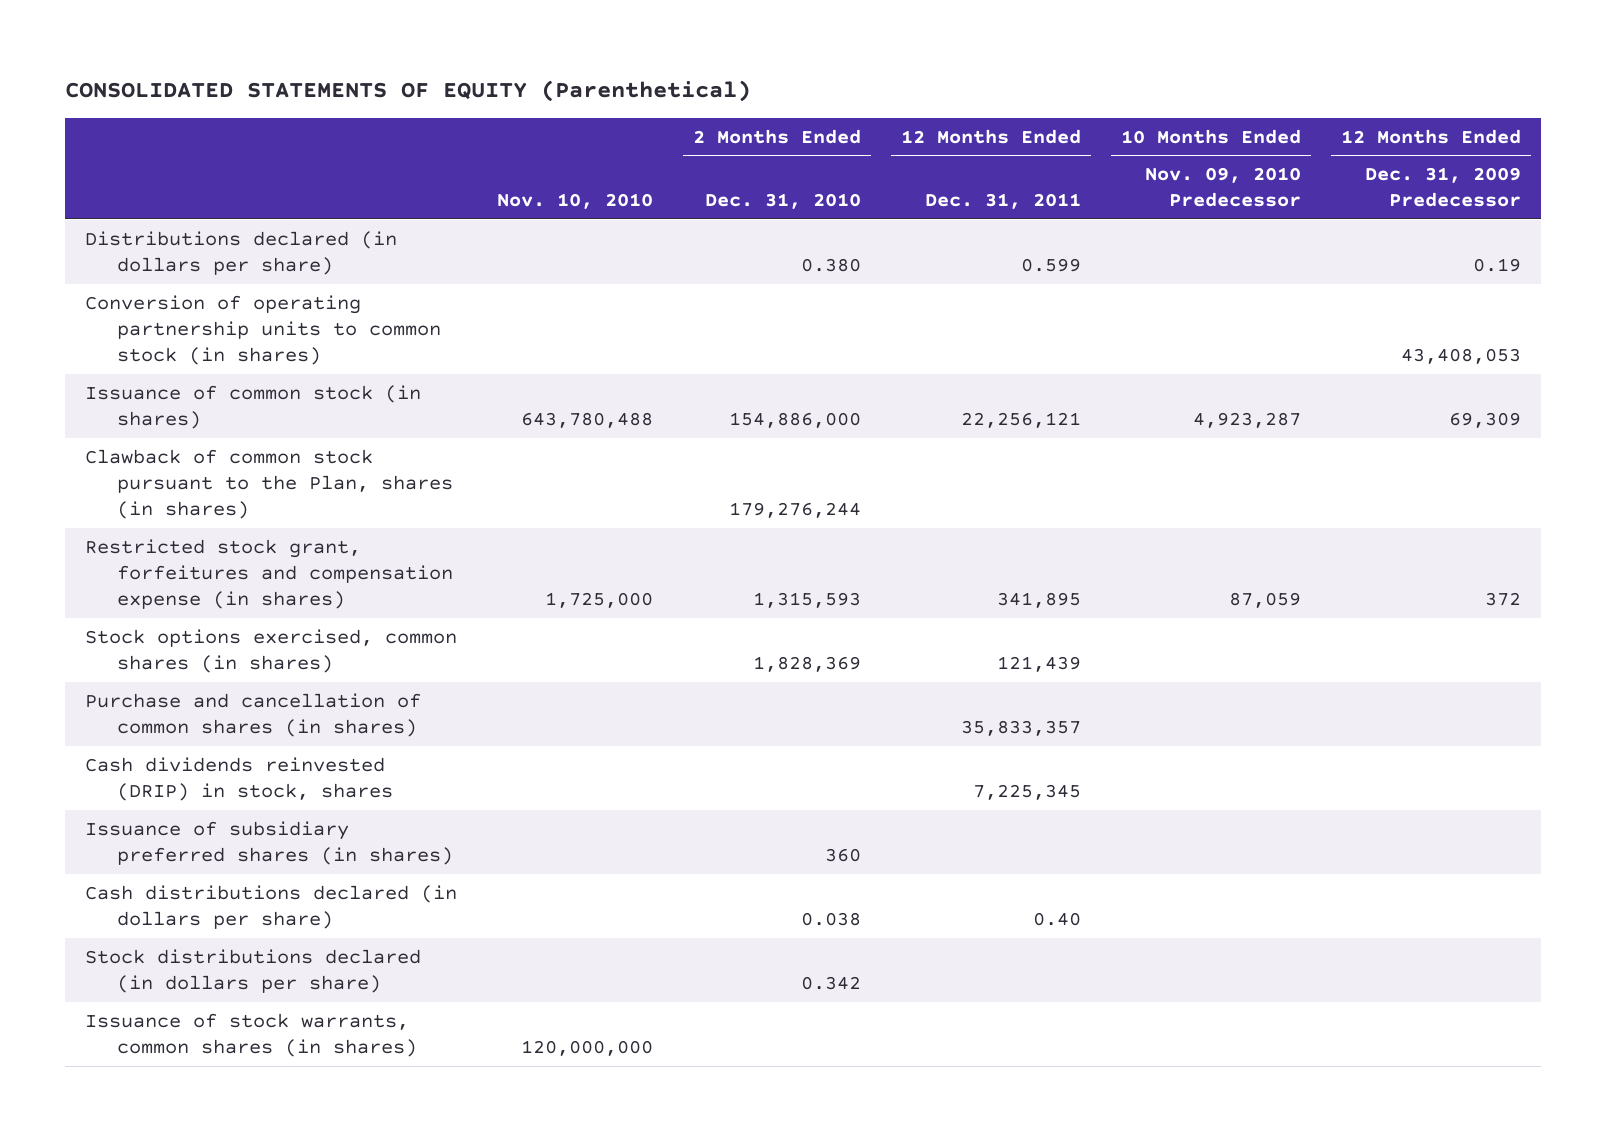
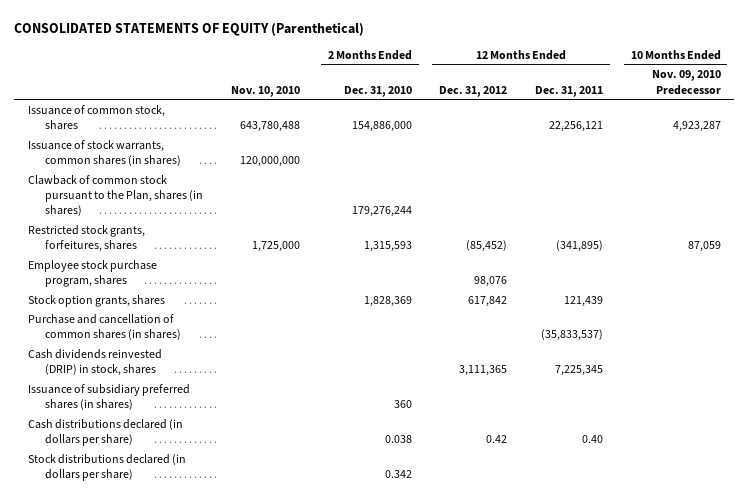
- | Nov. 10, 2010 | 2 Months Ended Dec. 31, 2010 | 12 Months Ended Dec. 31, 2011 | 10 Months Ended Nov. 09, 2010 Predecessor | 12 Months Ended Dec. 31, 2009 Predecessor
+ | Nov. 10, 2010 | 2 Months Ended Dec. 31, 2010 | 12 Months Ended Dec. 31, 2012 | 12 Months Ended Dec. 31, 2011 | 10 Months Ended Nov. 09, 2010 Predecessor
- Distributions declared (in dollars per share) | | 0.380 | 0.599 | | 0.19
- Conversion of operating partnership units to common stock (in shares) | | | | | 43,408,053
- Issuance of common stock (in shares) | 643,780,488 | 154,886,000 | 22,256,121 | 4,923,287 | 69,309
+ Issuance of common stock, shares | 643,780,488 | 154,886,000 | | 22,256,121 | 4,923,287
moved up: Issuance of stock warrants, common shares (in shares) | 120,000,000 | | | |
- Restricted stock grant, forfeitures and compensation expense (in shares) | 1,725,000 | 1,315,593 | 341,895 | 87,059 | 372
- Stock options exercised, common shares (in shares) | | 1,828,369 | 121,439 | |
- Purchase and cancellation of common shares (in shares) | | | 35,833,357 | |
+ Restricted stock grants, forfeitures, shares | 1,725,000 | 1,315,593 | (85,452) | (341,895) | 87,059
+ Employee stock purchase program, shares | | | 98,076 | |
+ Stock option grants, shares | | 1,828,369 | 617,842 | 121,439 |
+ Purchase and cancellation of common shares (in shares) | | | | (35,833,537) |

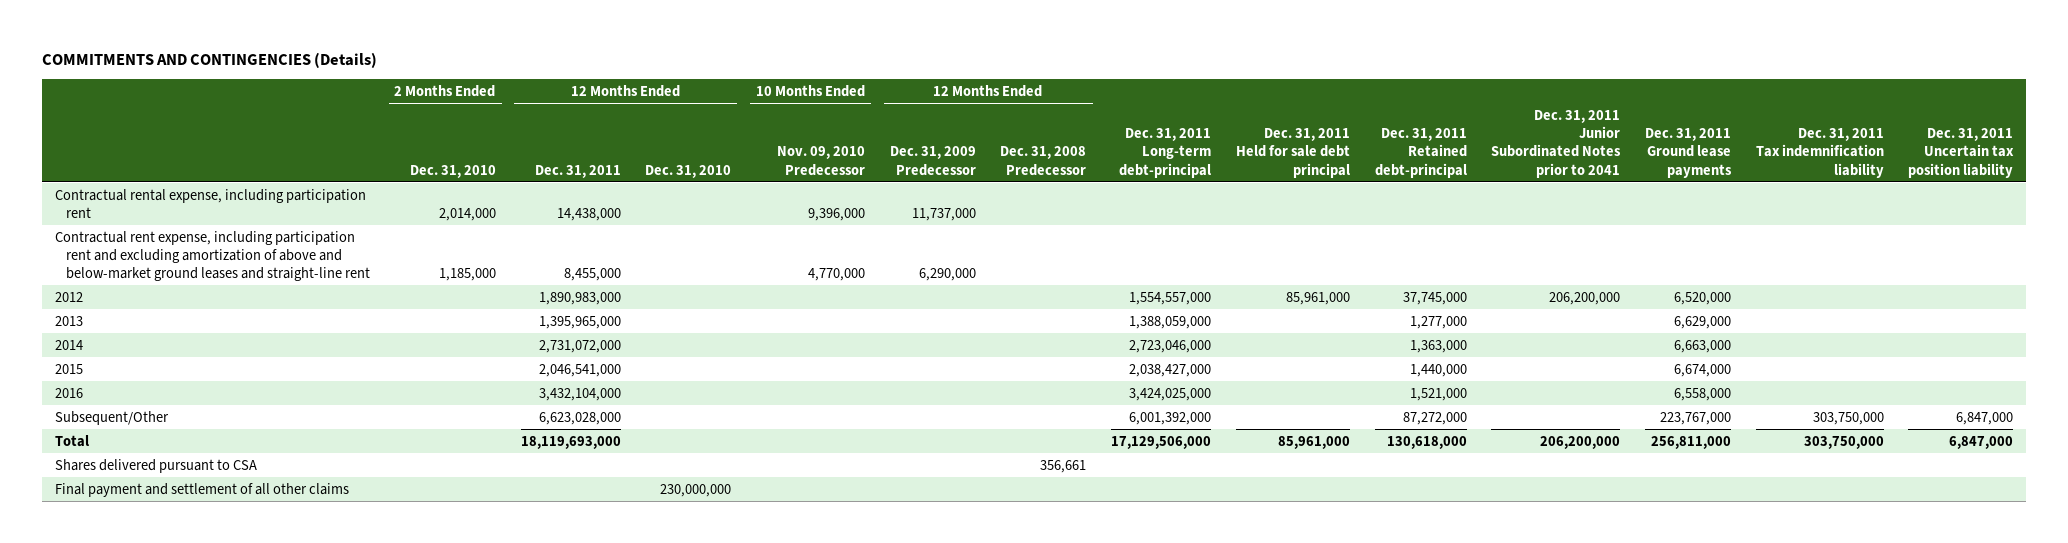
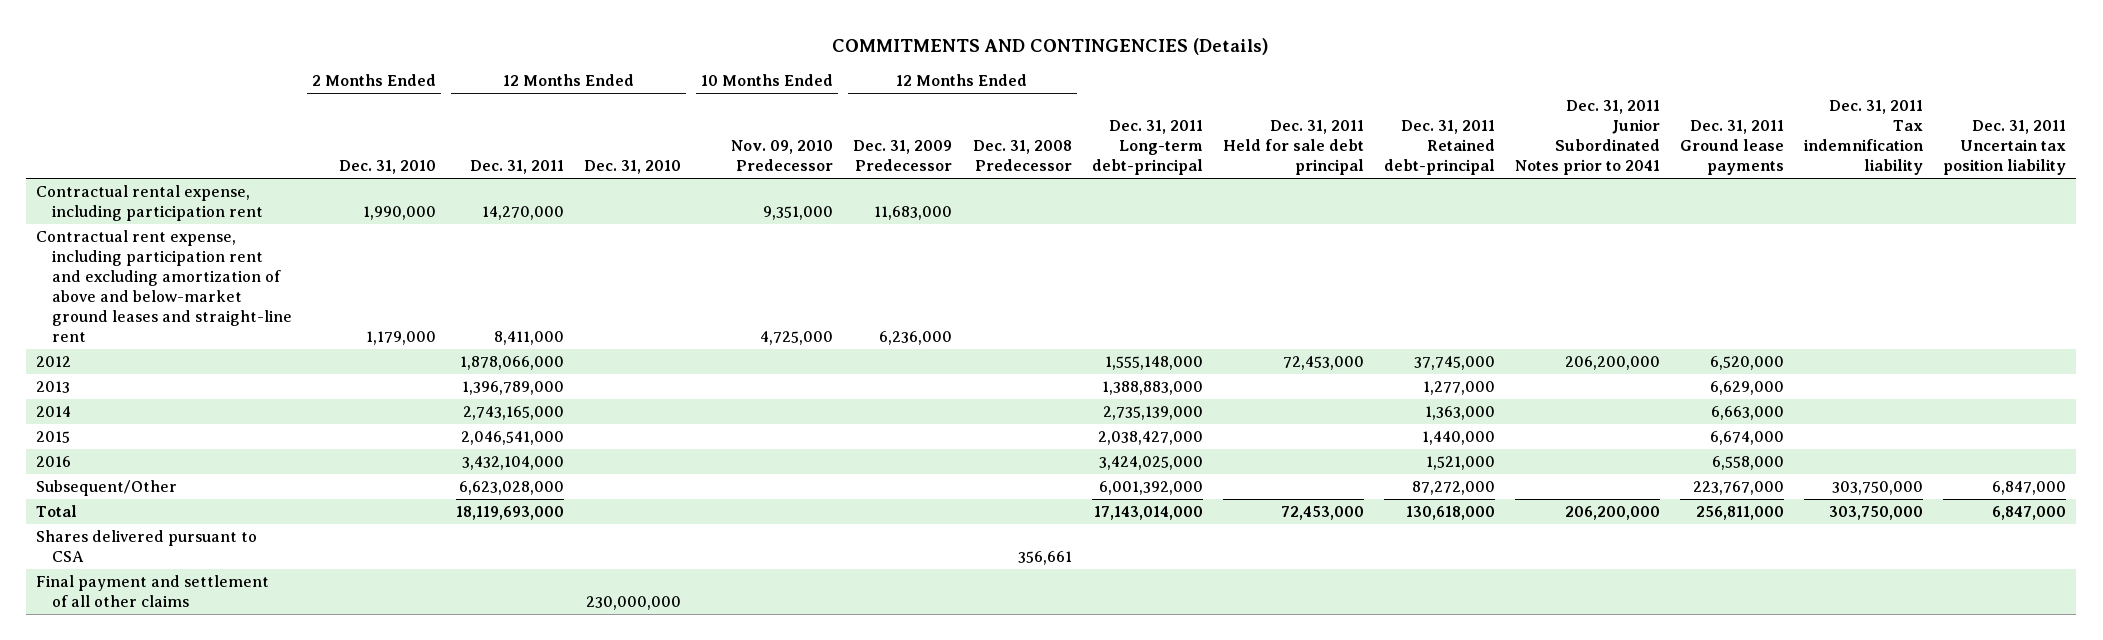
- Contractual rental expense, including participation rent | 2,014,000 | 14,438,000 | | 9,396,000 | 11,737,000 | | | | | | | |
- Contractual rent expense, including participation rent and excluding amortization of above and below-market ground leases and straight-line rent | 1,185,000 | 8,455,000 | | 4,770,000 | 6,290,000 | | | | | | | |
- 2012 | | 1,890,983,000 | | | | | 1,554,557,000 | 85,961,000 | 37,745,000 | 206,200,000 | 6,520,000 | |
- 2013 | | 1,395,965,000 | | | | | 1,388,059,000 | | 1,277,000 | | 6,629,000 | |
- 2014 | | 2,731,072,000 | | | | | 2,723,046,000 | | 1,363,000 | | 6,663,000 | |
+ Contractual rental expense, including participation rent | 1,990,000 | 14,270,000 | | 9,351,000 | 11,683,000 | | | | | | | |
+ Contractual rent expense, including participation rent and excluding amortization of above and below-market ground leases and straight-line rent | 1,179,000 | 8,411,000 | | 4,725,000 | 6,236,000 | | | | | | | |
+ 2012 | | 1,878,066,000 | | | | | 1,555,148,000 | 72,453,000 | 37,745,000 | 206,200,000 | 6,520,000 | |
+ 2013 | | 1,396,789,000 | | | | | 1,388,883,000 | | 1,277,000 | | 6,629,000 | |
+ 2014 | | 2,743,165,000 | | | | | 2,735,139,000 | | 1,363,000 | | 6,663,000 | |
- Total | | 18,119,693,000 | | | | | 17,129,506,000 | 85,961,000 | 130,618,000 | 206,200,000 | 256,811,000 | 303,750,000 | 6,847,000
+ Total | | 18,119,693,000 | | | | | 17,143,014,000 | 72,453,000 | 130,618,000 | 206,200,000 | 256,811,000 | 303,750,000 | 6,847,000

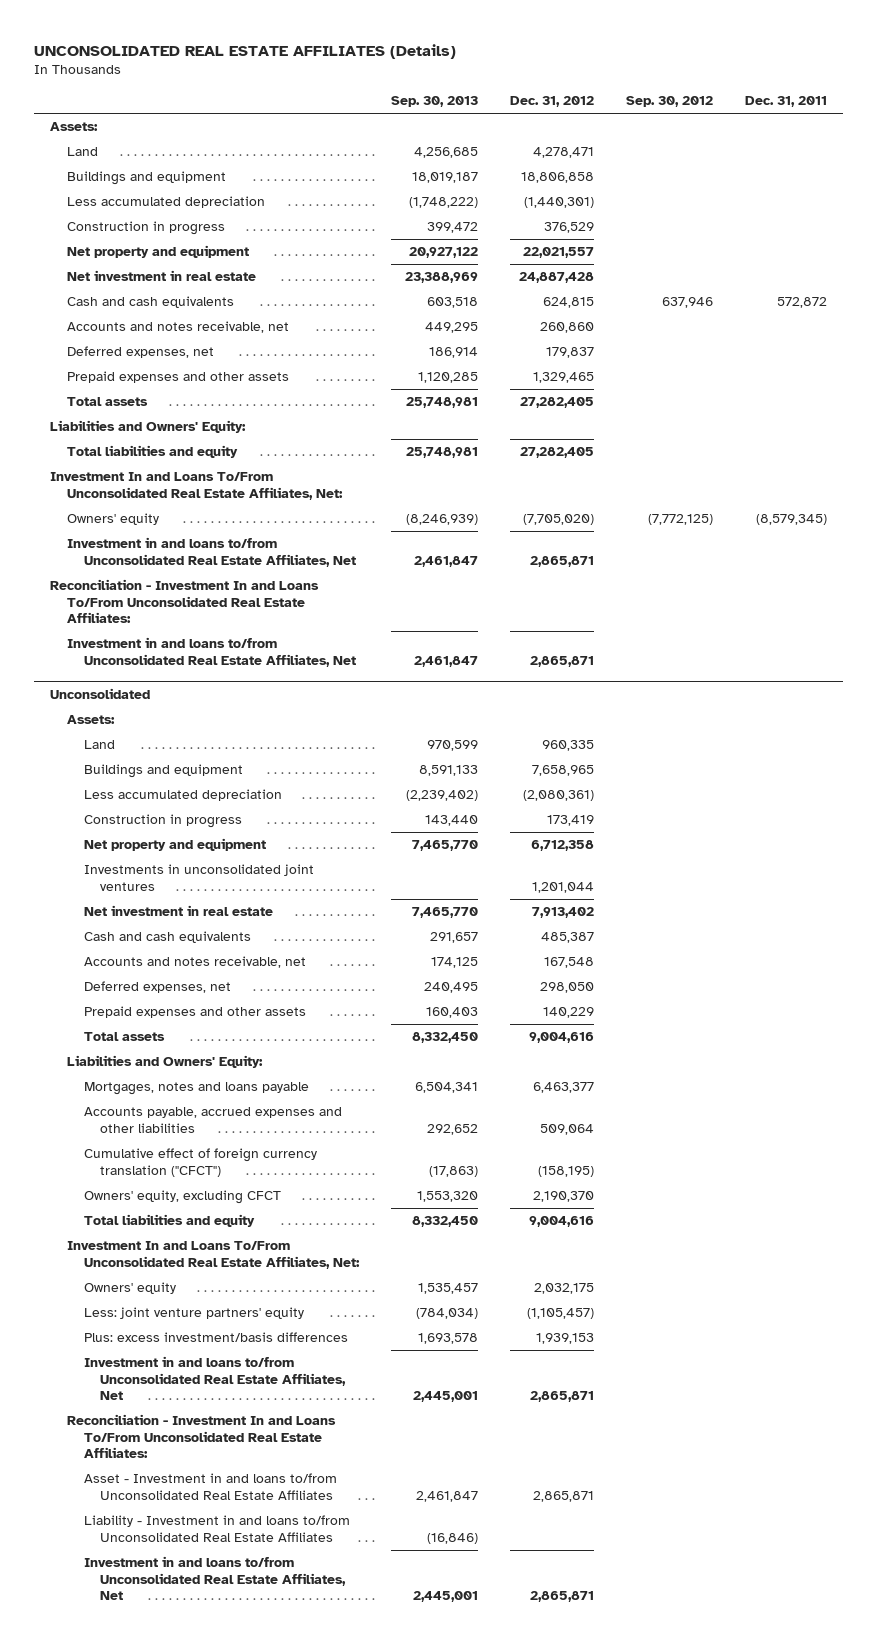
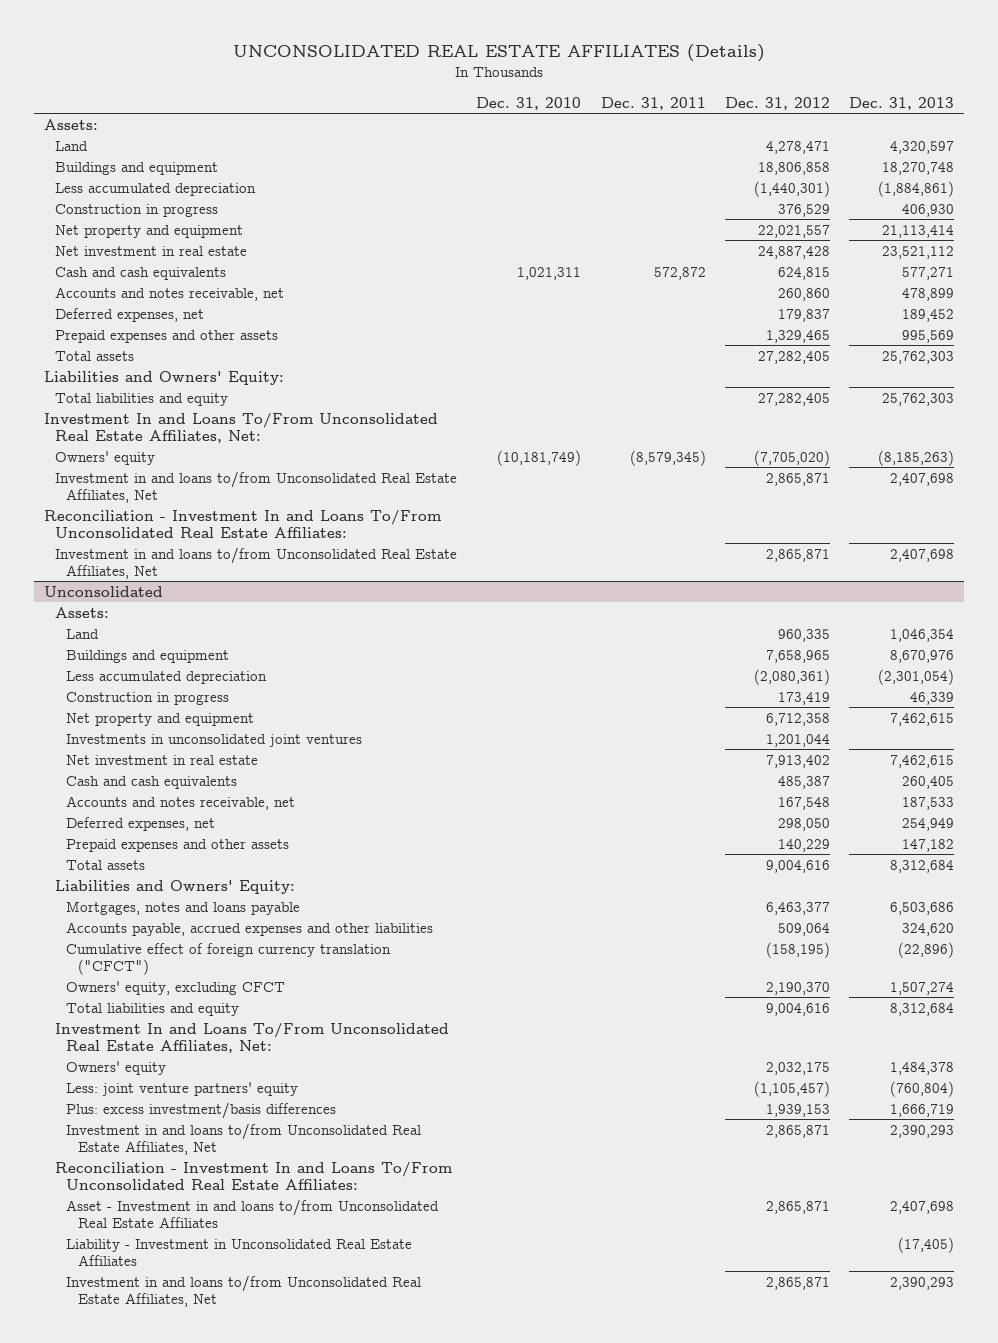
- | Sep. 30, 2013 | Dec. 31, 2012 | Sep. 30, 2012 | Dec. 31, 2011
+ | Dec. 31, 2010 | Dec. 31, 2011 | Dec. 31, 2012 | Dec. 31, 2013
@ Unconsolidated
- Liability - Investment in and loans to/from Unconsolidated Real Estate Affiliates | (16,846) | | |
+ Liability - Investment in Unconsolidated Real Estate Affiliates | | | | (17,405)

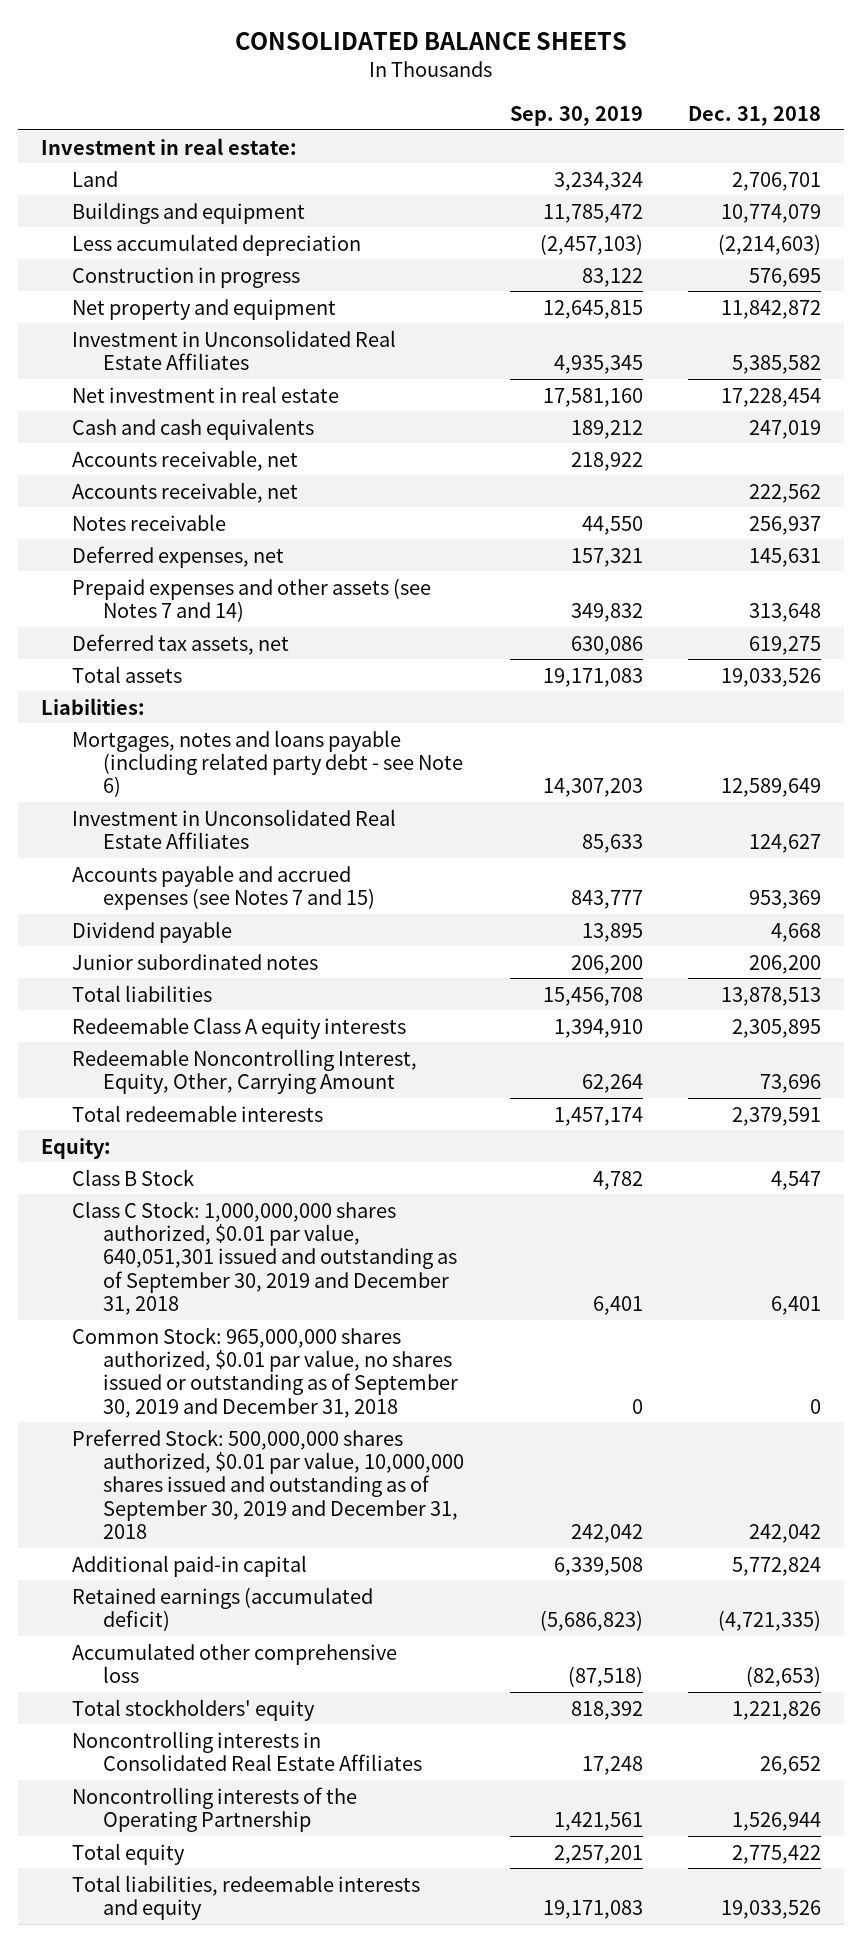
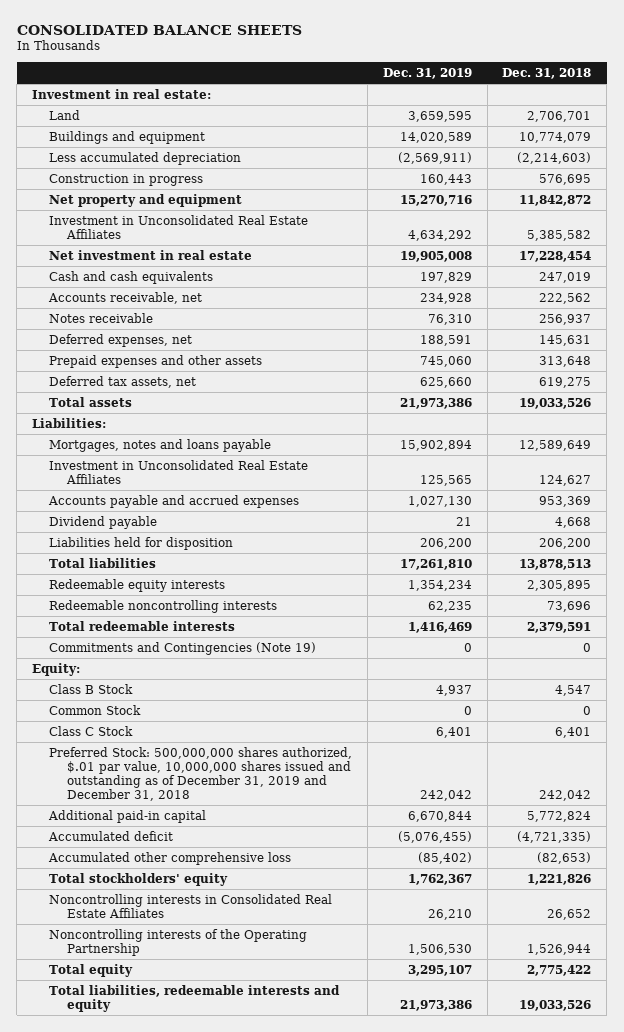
- | Sep. 30, 2019 | Dec. 31, 2018
+ | Dec. 31, 2019 | Dec. 31, 2018
- Accounts receivable, net | 218,922 |
- Prepaid expenses and other assets (see Notes 7 and 14) | 349,832 | 313,648
+ Prepaid expenses and other assets | 745,060 | 313,648
- Mortgages, notes and loans payable (including related party debt - see Note 6) | 14,307,203 | 12,589,649
+ Mortgages, notes and loans payable | 15,902,894 | 12,589,649
- Accounts payable and accrued expenses (see Notes 7 and 15) | 843,777 | 953,369
+ Accounts payable and accrued expenses | 1,027,130 | 953,369
- Junior subordinated notes | 206,200 | 206,200
+ Liabilities held for disposition | 206,200 | 206,200
- Redeemable Class A equity interests | 1,394,910 | 2,305,895
- Redeemable Noncontrolling Interest, Equity, Other, Carrying Amount | 62,264 | 73,696
+ Redeemable equity interests | 1,354,234 | 2,305,895
+ Redeemable noncontrolling interests | 62,235 | 73,696
+ Commitments and Contingencies (Note 19) | 0 | 0
- Class C Stock: 1,000,000,000 shares authorized, $0.01 par value, 640,051,301 issued and outstanding as of September 30, 2019 and December 31, 2018 | 6,401 | 6,401
- Common Stock: 965,000,000 shares authorized, $0.01 par value, no shares issued or outstanding as of September 30, 2019 and December 31, 2018 | 0 | 0
- Preferred Stock: 500,000,000 shares authorized, $0.01 par value, 10,000,000 shares issued and outstanding as of September 30, 2019 and December 31, 2018 | 242,042 | 242,042
+ Common Stock | 0 | 0
+ Class C Stock | 6,401 | 6,401
+ Preferred Stock: 500,000,000 shares authorized, $.01 par value, 10,000,000 shares issued and outstanding as of December 31, 2019 and December 31, 2018 | 242,042 | 242,042
- Retained earnings (accumulated deficit) | (5,686,823) | (4,721,335)
+ Accumulated deficit | (5,076,455) | (4,721,335)

